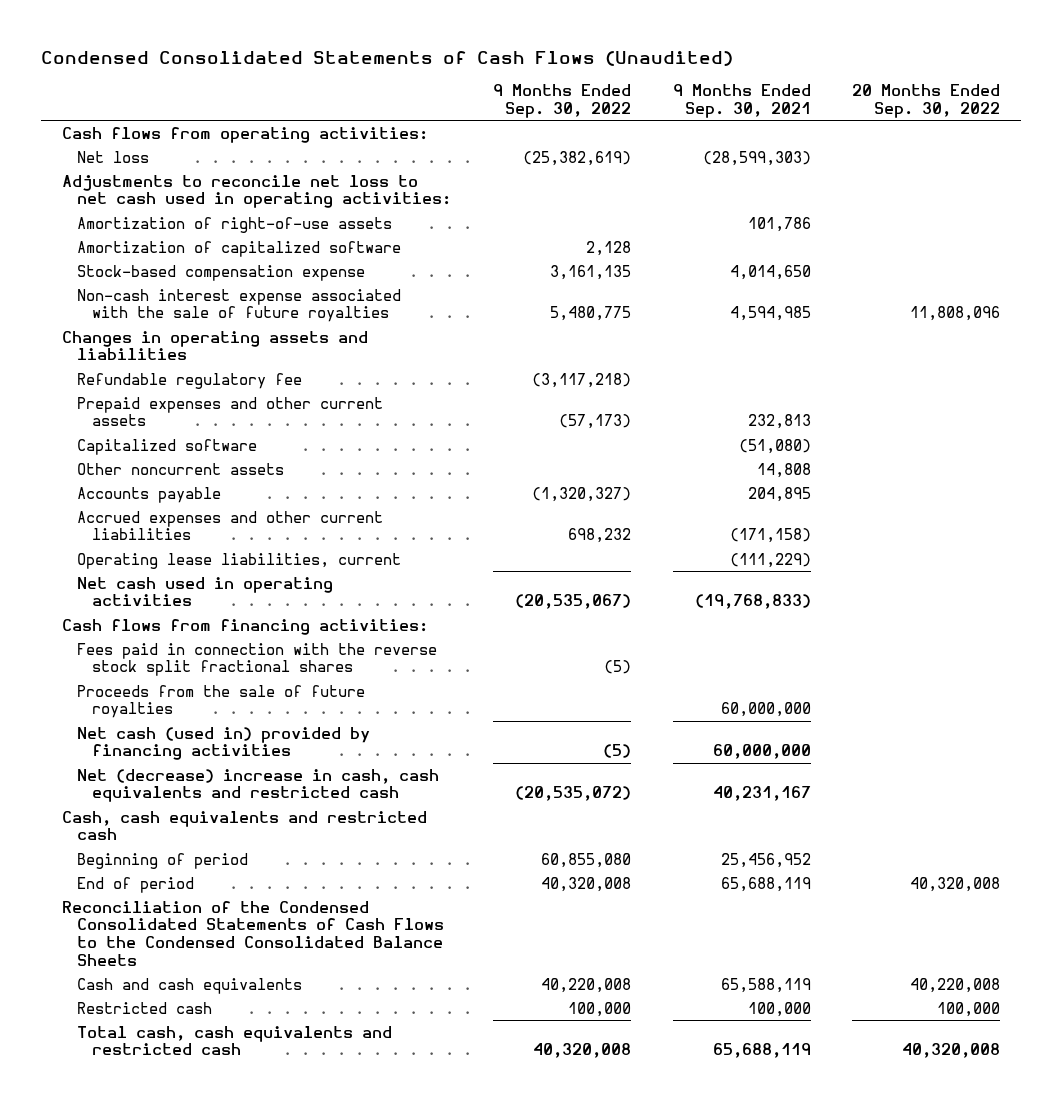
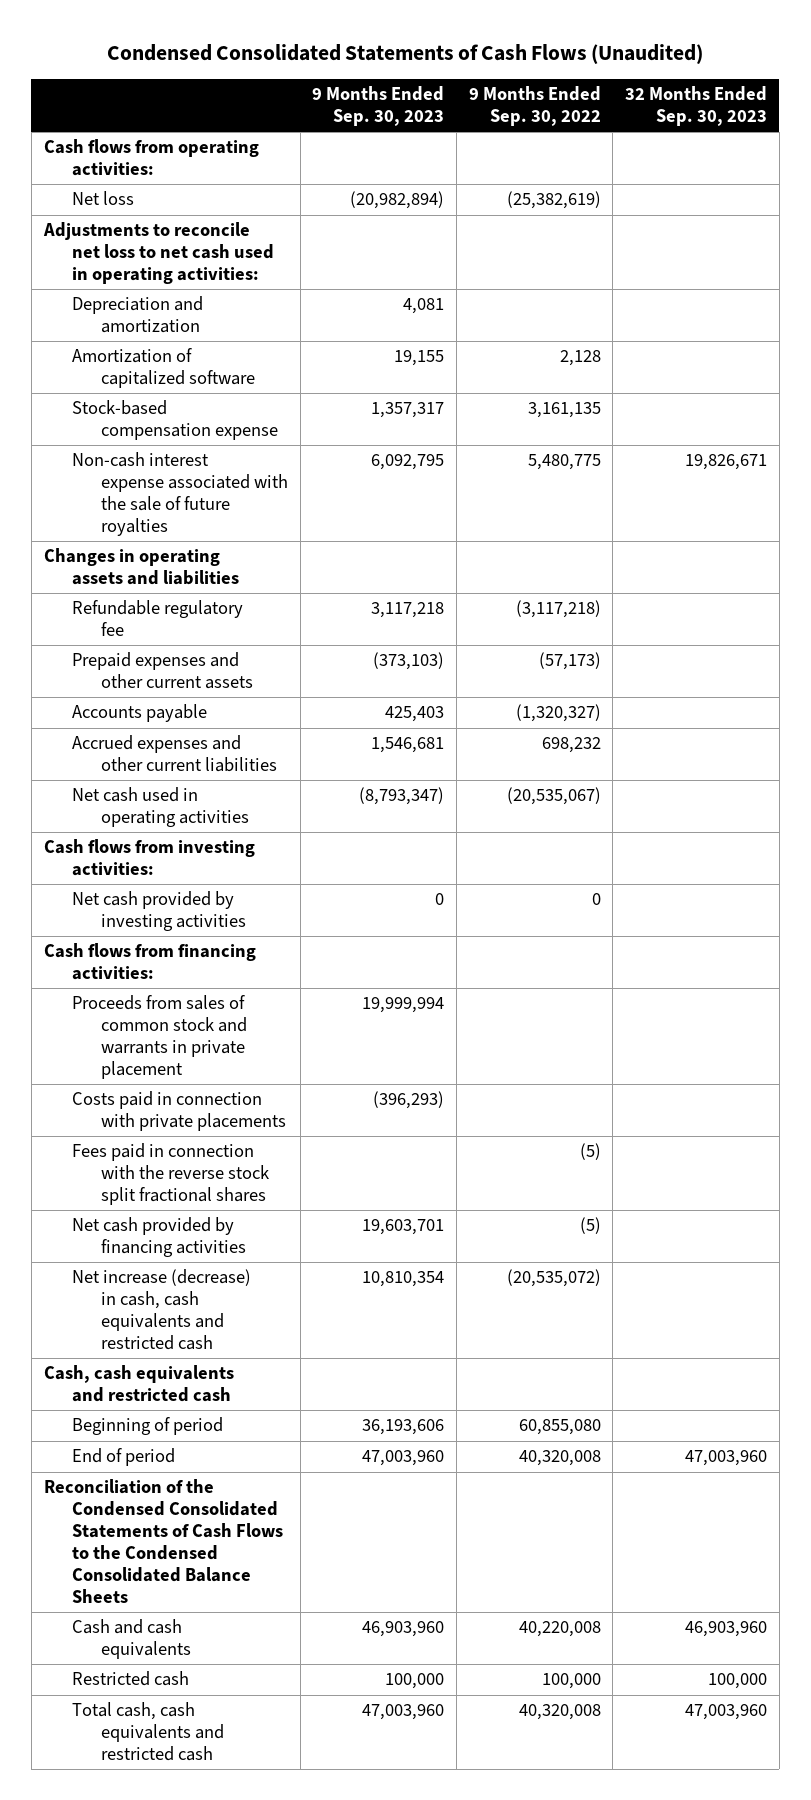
- | 9 Months Ended Sep. 30, 2022 | 9 Months Ended Sep. 30, 2021 | 20 Months Ended Sep. 30, 2022
+ | 9 Months Ended Sep. 30, 2023 | 9 Months Ended Sep. 30, 2022 | 32 Months Ended Sep. 30, 2023
- Amortization of right-of-use assets | | 101,786 |
+ Depreciation and amortization | 4,081 | |
- Capitalized software | | (51,080) |
- Other noncurrent assets | | 14,808 |
- Operating lease liabilities, current | | (111,229) |
+ Cash flows from investing activities:
+ Net cash provided by investing activities | 0 | 0 |
+ Proceeds from sales of common stock and warrants in private placement | 19,999,994 | |
+ Costs paid in connection with private placements | (396,293) | |
- Proceeds from the sale of future royalties | | 60,000,000 |
- Net cash (used in) provided by financing activities | (5) | 60,000,000 |
- Net (decrease) increase in cash, cash equivalents and restricted cash | (20,535,072) | 40,231,167 |
+ Net cash provided by financing activities | 19,603,701 | (5) |
+ Net increase (decrease) in cash, cash equivalents and restricted cash | 10,810,354 | (20,535,072) |

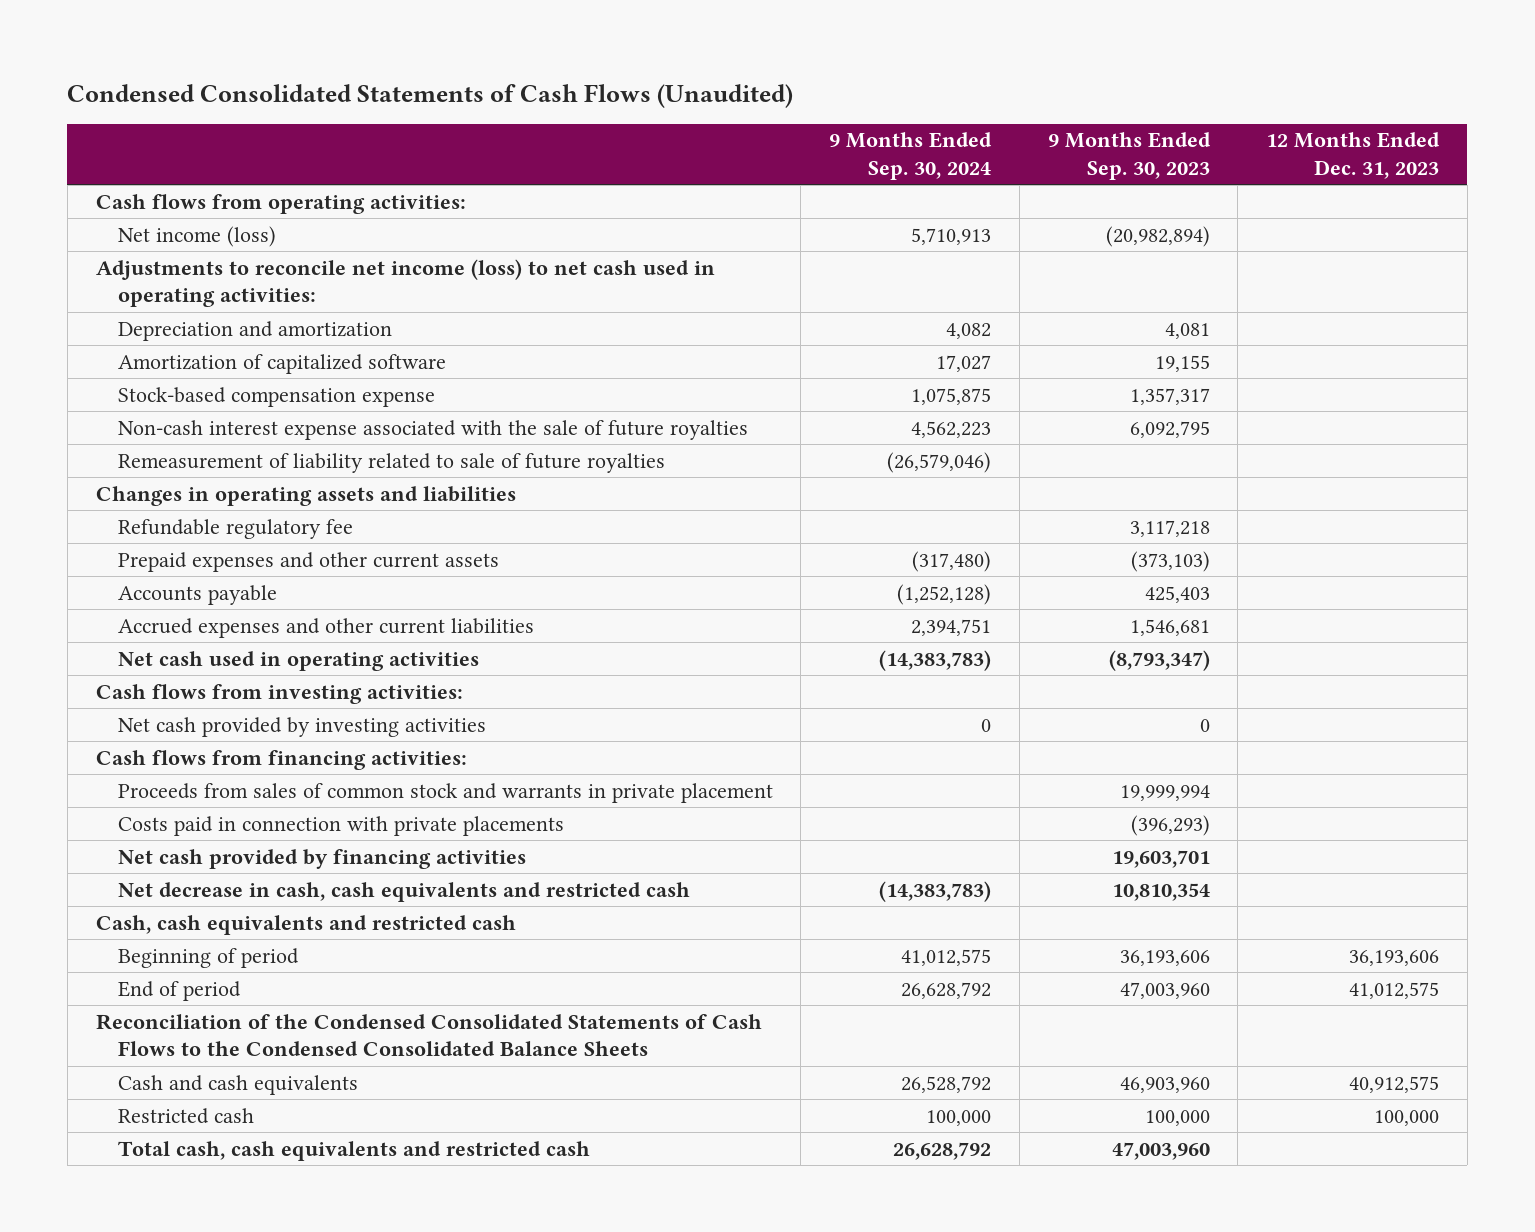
- | 9 Months Ended Sep. 30, 2023 | 9 Months Ended Sep. 30, 2022 | 32 Months Ended Sep. 30, 2023
+ | 9 Months Ended Sep. 30, 2024 | 9 Months Ended Sep. 30, 2023 | 12 Months Ended Dec. 31, 2023
- Net loss | (20,982,894) | (25,382,619) |
- Adjustments to reconcile net loss to net cash used in operating activities:
+ Net income (loss) | 5,710,913 | (20,982,894) |
+ Adjustments to reconcile net income (loss) to net cash used in operating activities:
+ Remeasurement of liability related to sale of future royalties | (26,579,046) | |
- Fees paid in connection with the reverse stock split fractional shares | | (5) |
- Net increase (decrease) in cash, cash equivalents and restricted cash | 10,810,354 | (20,535,072) |
+ Net decrease in cash, cash equivalents and restricted cash | (14,383,783) | 10,810,354 |

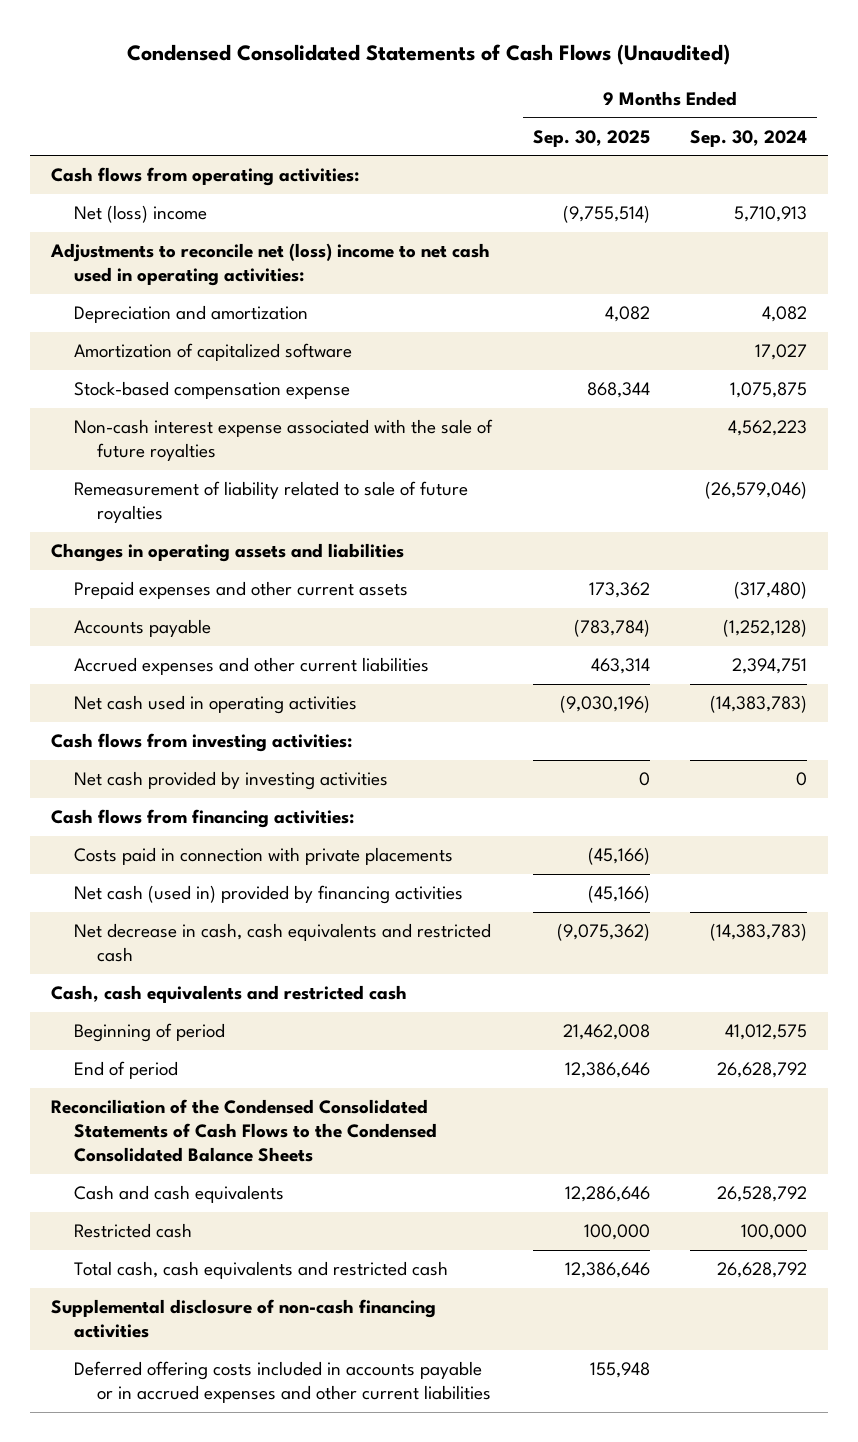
- | 9 Months Ended Sep. 30, 2024 | 9 Months Ended Sep. 30, 2023 | 12 Months Ended Dec. 31, 2023
+ | 9 Months Ended Sep. 30, 2025 | 9 Months Ended Sep. 30, 2024
- Net income (loss) | 5,710,913 | (20,982,894) |
- Adjustments to reconcile net income (loss) to net cash used in operating activities:
+ Net (loss) income | (9,755,514) | 5,710,913
+ Adjustments to reconcile net (loss) income to net cash used in operating activities:
- Refundable regulatory fee | | 3,117,218 |
- Proceeds from sales of common stock and warrants in private placement | | 19,999,994 |
- Net cash provided by financing activities | | 19,603,701 |
+ Net cash (used in) provided by financing activities | (45,166) |
+ Supplemental disclosure of non-cash financing activities
+ Deferred offering costs included in accounts payable or in accrued expenses and other current liabilities | 155,948 |

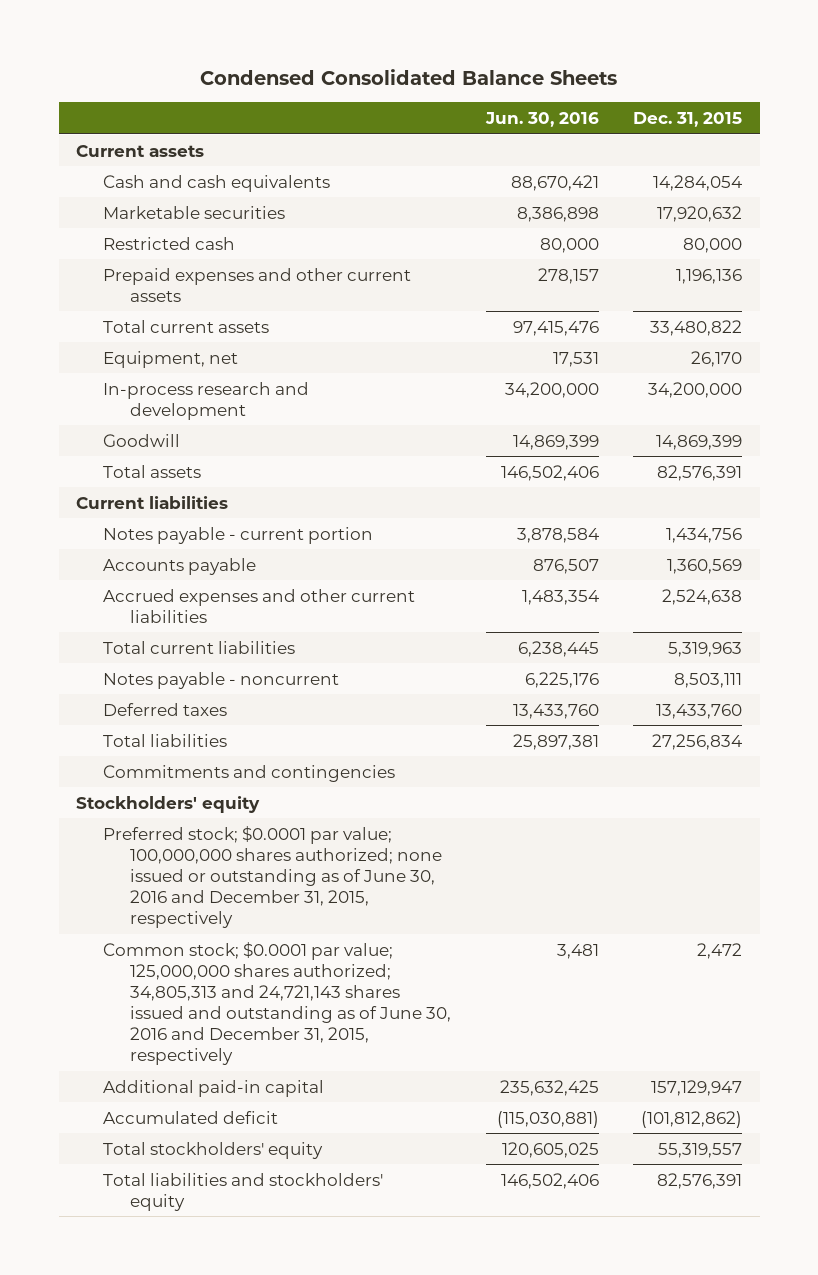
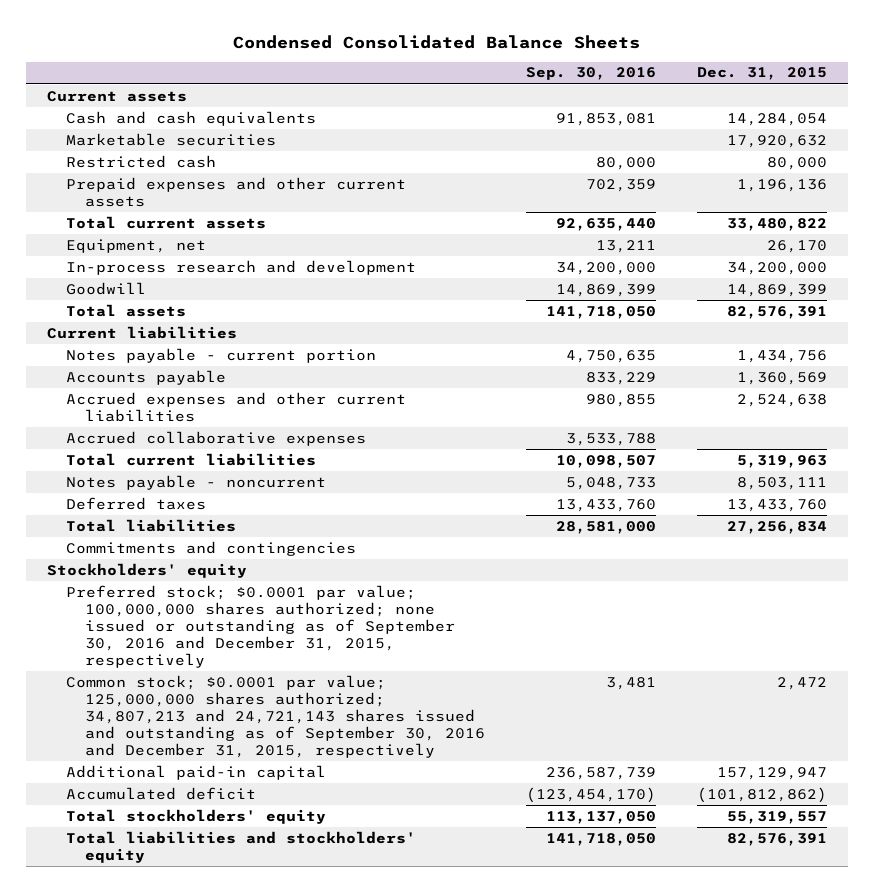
- | Jun. 30, 2016 | Dec. 31, 2015
+ | Sep. 30, 2016 | Dec. 31, 2015
+ Accrued collaborative expenses | 3,533,788 |
- Preferred stock; $0.0001 par value; 100,000,000 shares authorized; none issued or outstanding as of June 30, 2016 and December 31, 2015, respectively
- Common stock; $0.0001 par value; 125,000,000 shares authorized; 34,805,313 and 24,721,143 shares issued and outstanding as of June 30, 2016 and December 31, 2015, respectively | 3,481 | 2,472
+ Preferred stock; $0.0001 par value; 100,000,000 shares authorized; none issued or outstanding as of September 30, 2016 and December 31, 2015, respectively
+ Common stock; $0.0001 par value; 125,000,000 shares authorized; 34,807,213 and 24,721,143 shares issued and outstanding as of September 30, 2016 and December 31, 2015, respectively | 3,481 | 2,472

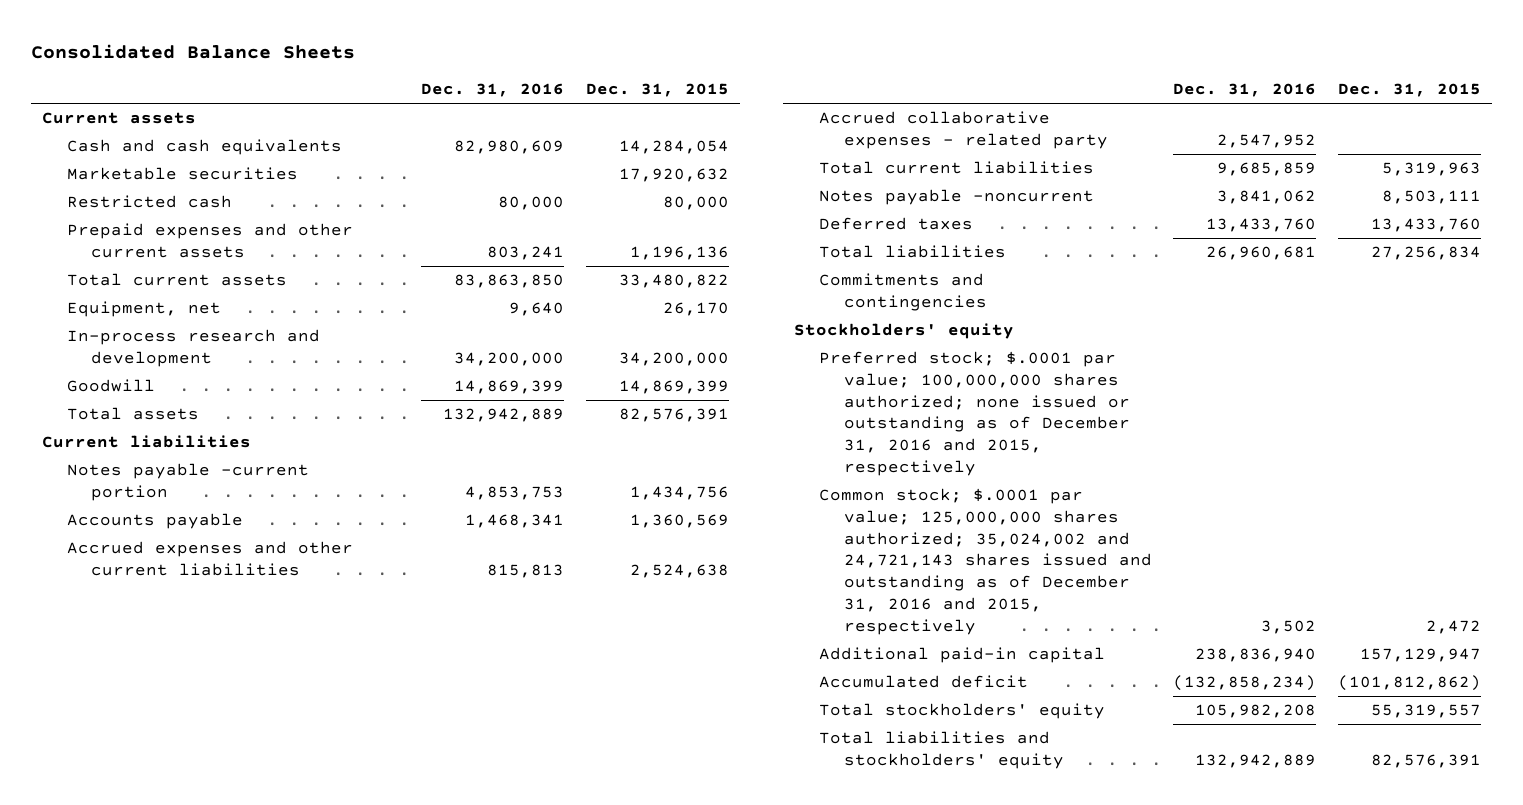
- Condensed Consolidated Balance Sheets
+ Consolidated Balance Sheets
- | Sep. 30, 2016 | Dec. 31, 2015
+ | Dec. 31, 2016 | Dec. 31, 2015
- Notes payable - current portion | 4,750,635 | 1,434,756
+ Notes payable -current portion | 4,853,753 | 1,434,756
- Accrued collaborative expenses | 3,533,788 |
+ Accrued collaborative expenses - related party | 2,547,952 |
- Notes payable - noncurrent | 5,048,733 | 8,503,111
+ Notes payable -noncurrent | 3,841,062 | 8,503,111
- Preferred stock; $0.0001 par value; 100,000,000 shares authorized; none issued or outstanding as of September 30, 2016 and December 31, 2015, respectively
- Common stock; $0.0001 par value; 125,000,000 shares authorized; 34,807,213 and 24,721,143 shares issued and outstanding as of September 30, 2016 and December 31, 2015, respectively | 3,481 | 2,472
+ Preferred stock; $.0001 par value; 100,000,000 shares authorized; none issued or outstanding as of December 31, 2016 and 2015, respectively
+ Common stock; $.0001 par value; 125,000,000 shares authorized; 35,024,002 and 24,721,143 shares issued and outstanding as of December 31, 2016 and 2015, respectively | 3,502 | 2,472

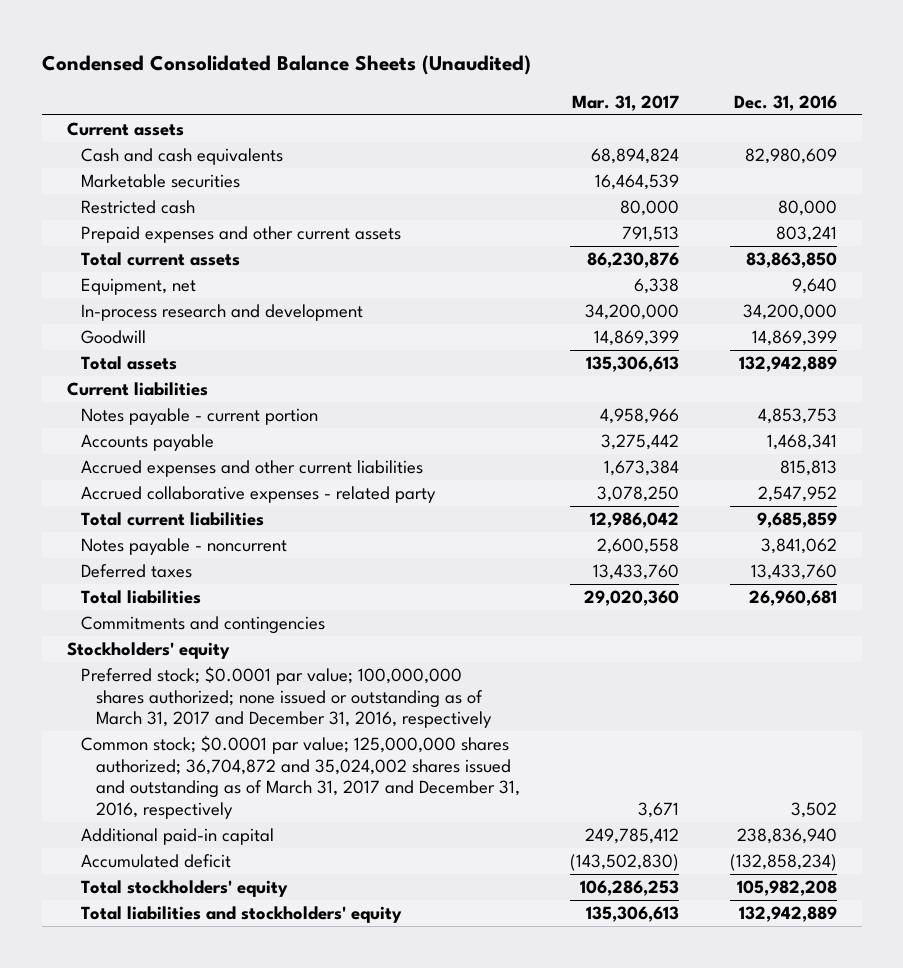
- Consolidated Balance Sheets
+ Condensed Consolidated Balance Sheets (Unaudited)
- | Dec. 31, 2016 | Dec. 31, 2015
+ | Mar. 31, 2017 | Dec. 31, 2016
- Notes payable -current portion | 4,853,753 | 1,434,756
+ Notes payable - current portion | 4,958,966 | 4,853,753
- Notes payable -noncurrent | 3,841,062 | 8,503,111
+ Notes payable - noncurrent | 2,600,558 | 3,841,062
- Preferred stock; $.0001 par value; 100,000,000 shares authorized; none issued or outstanding as of December 31, 2016 and 2015, respectively
- Common stock; $.0001 par value; 125,000,000 shares authorized; 35,024,002 and 24,721,143 shares issued and outstanding as of December 31, 2016 and 2015, respectively | 3,502 | 2,472
+ Preferred stock; $0.0001 par value; 100,000,000 shares authorized; none issued or outstanding as of March 31, 2017 and December 31, 2016, respectively
+ Common stock; $0.0001 par value; 125,000,000 shares authorized; 36,704,872 and 35,024,002 shares issued and outstanding as of March 31, 2017 and December 31, 2016, respectively | 3,671 | 3,502

